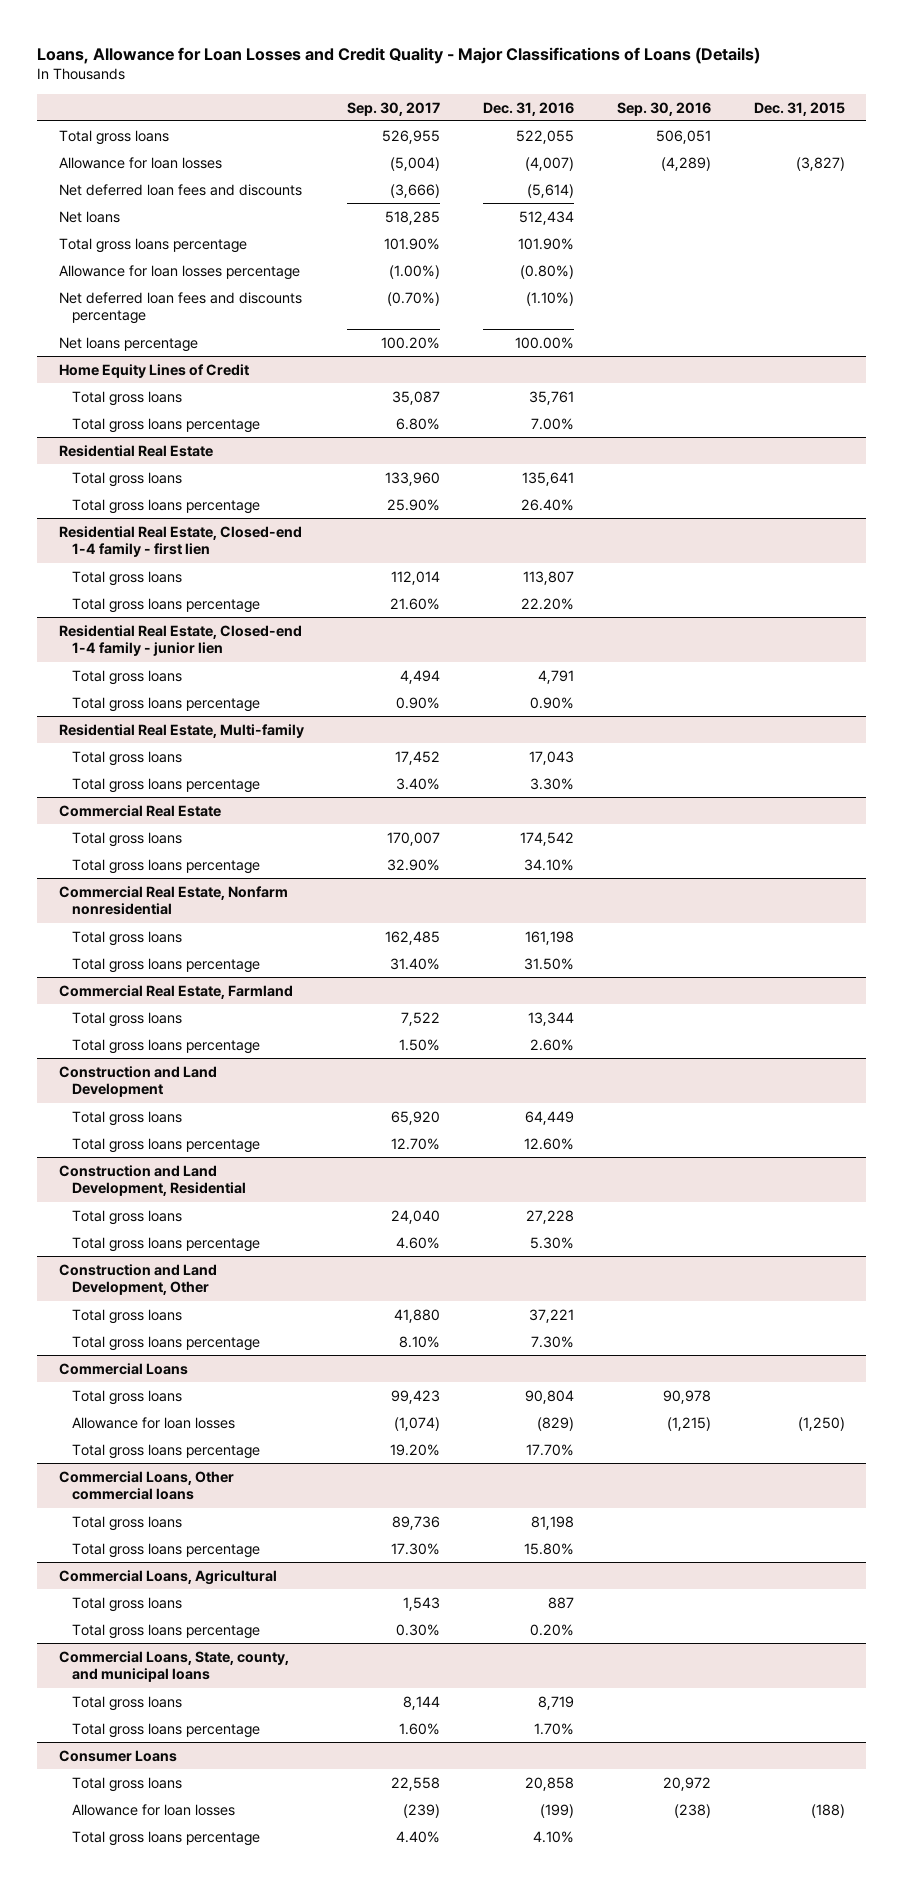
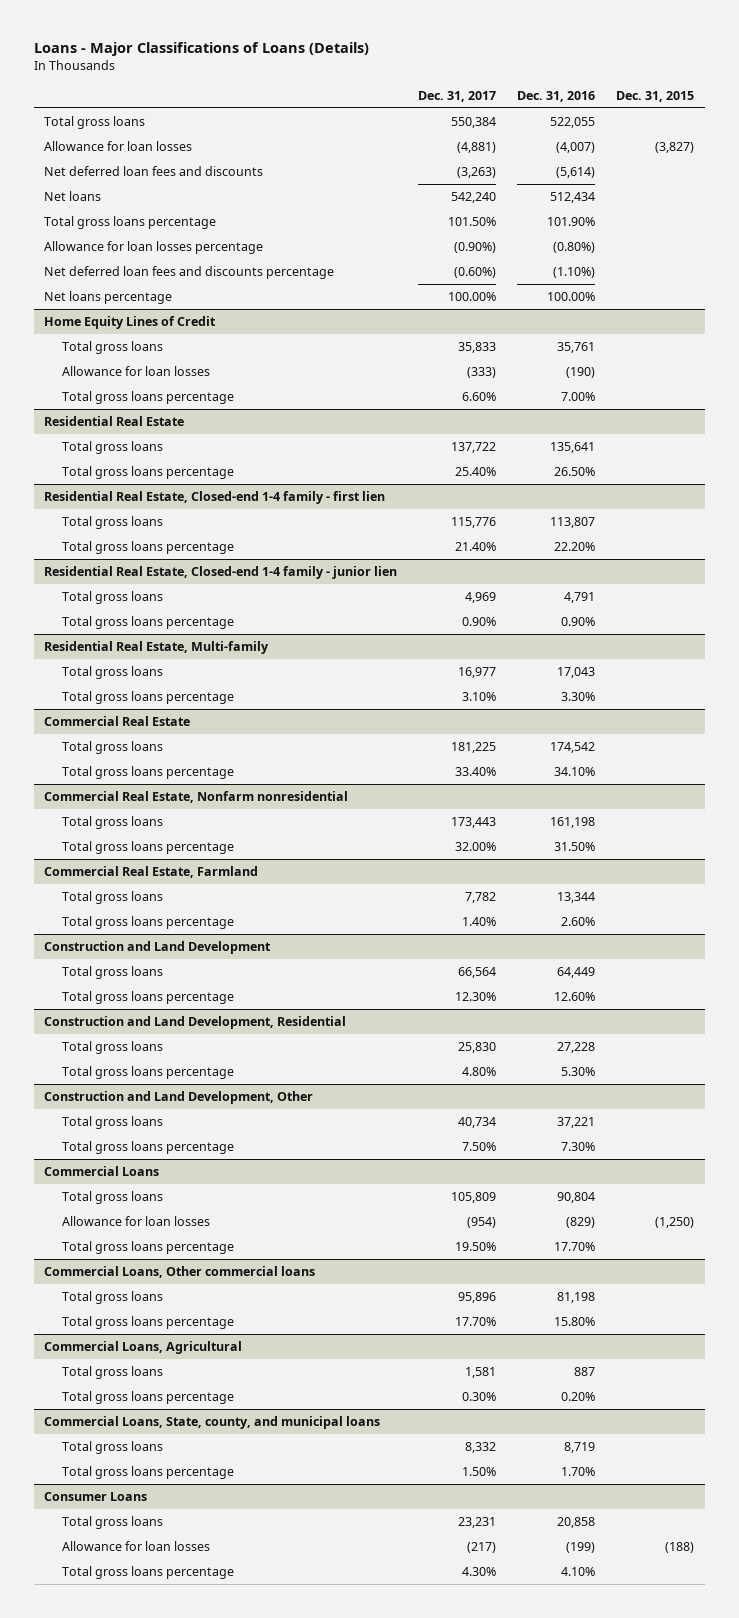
- Loans, Allowance for Loan Losses and Credit Quality - Major Classifications of Loans (Details)
+ Loans - Major Classifications of Loans (Details)
- | Sep. 30, 2017 | Dec. 31, 2016 | Sep. 30, 2016 | Dec. 31, 2015
+ | Dec. 31, 2017 | Dec. 31, 2016 | Dec. 31, 2015
@ Home Equity Lines of Credit
+ Allowance for loan losses | (333) | (190) |
@ Residential Real Estate
- Total gross loans percentage | 25.90% | 26.40% | |
+ Total gross loans percentage | 25.40% | 26.50% |

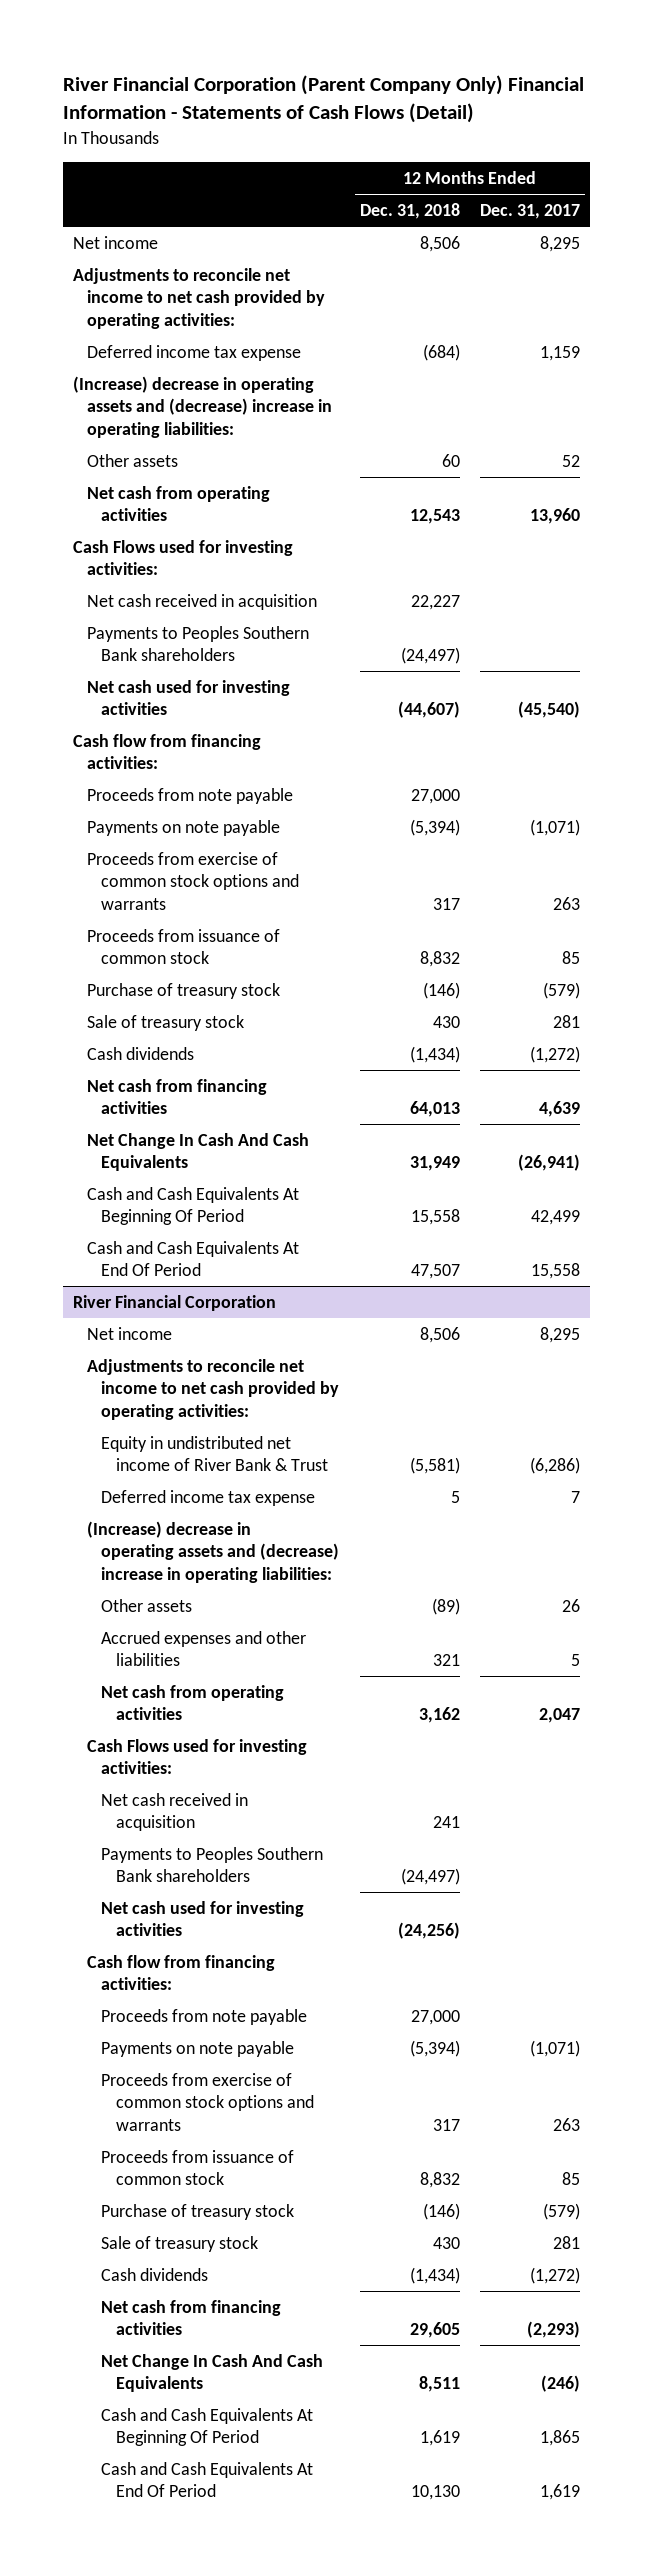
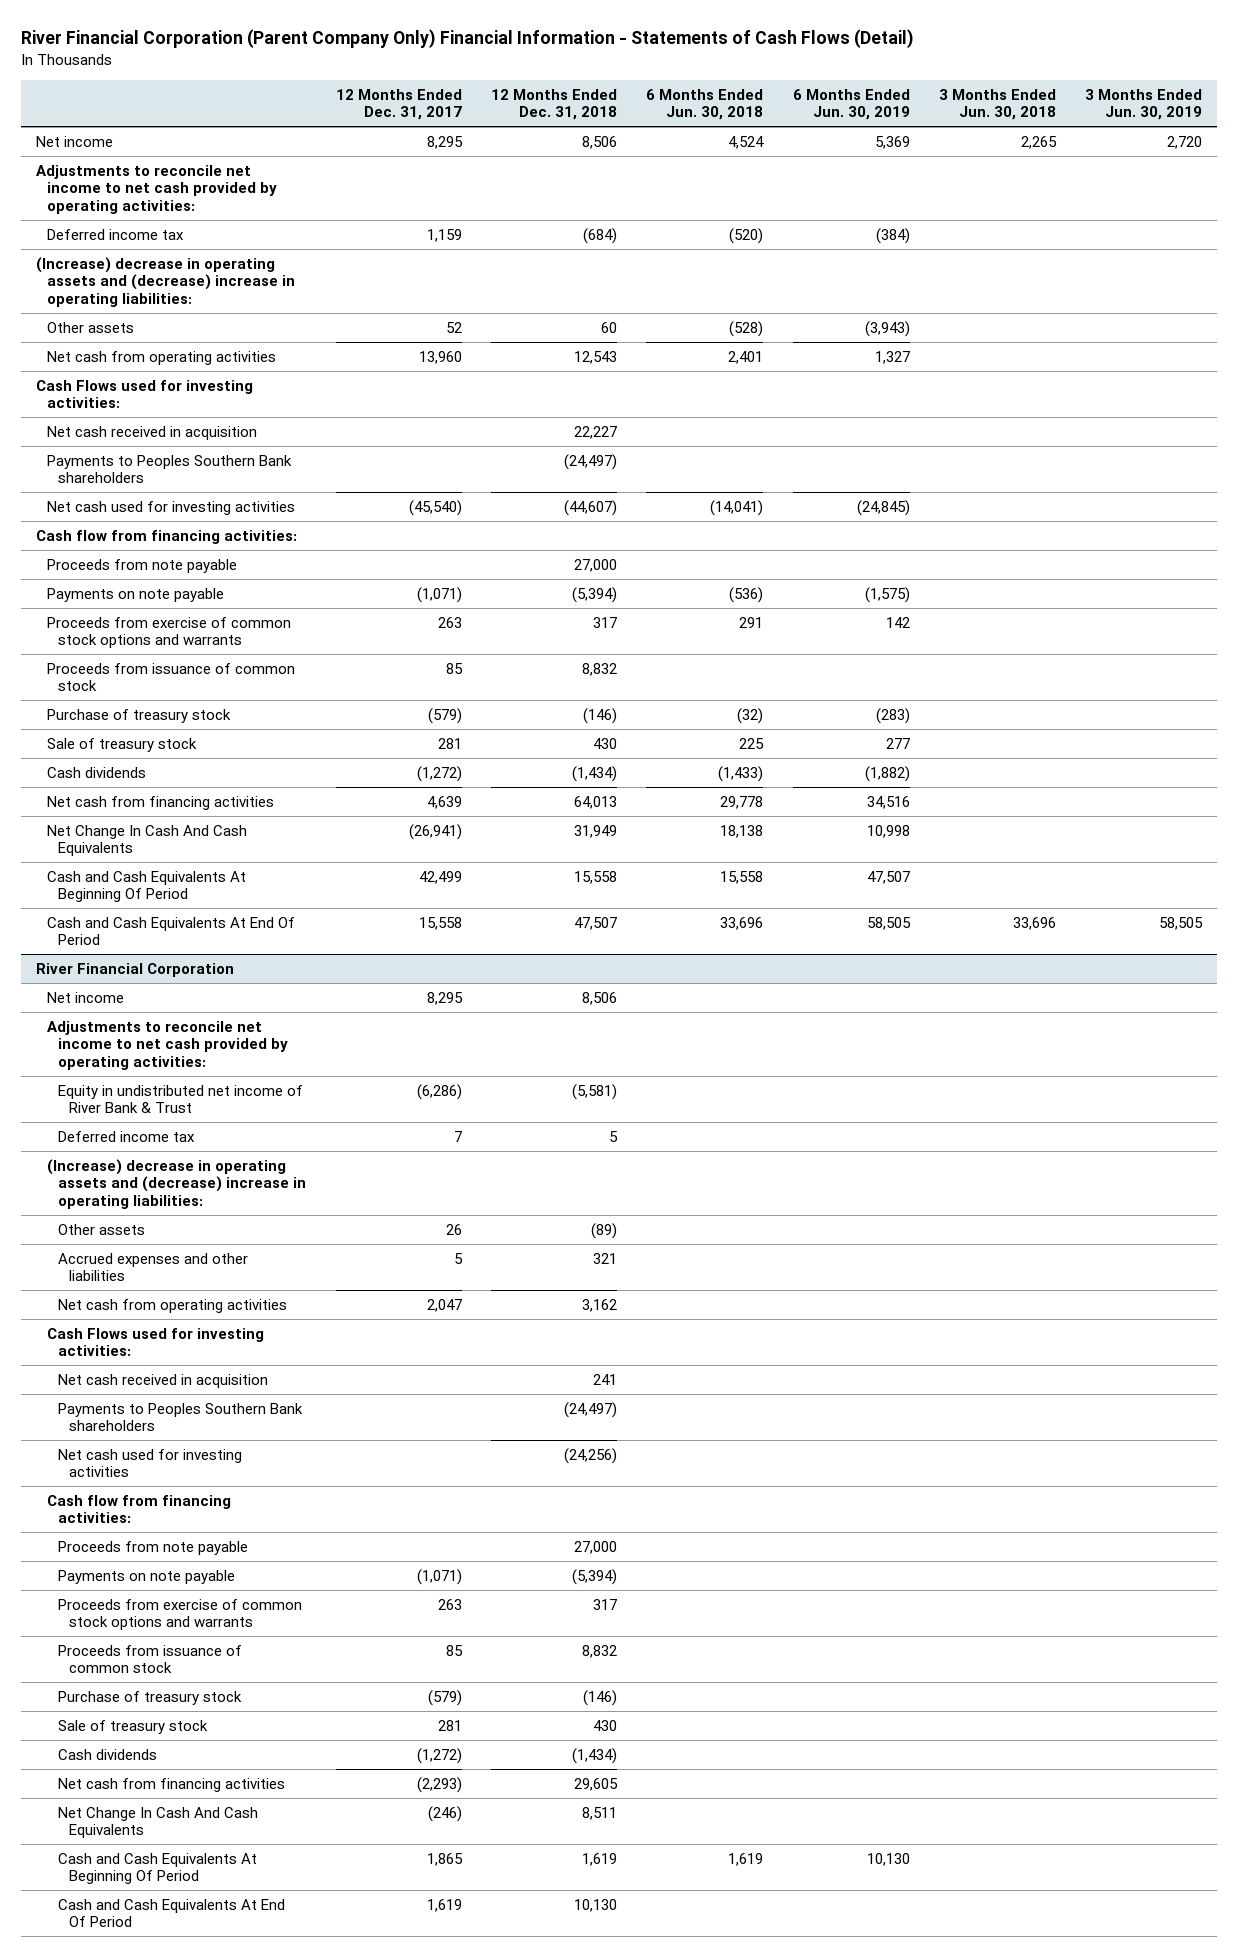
- | 12 Months Ended Dec. 31, 2018 | 12 Months Ended Dec. 31, 2017
+ | 12 Months Ended Dec. 31, 2017 | 12 Months Ended Dec. 31, 2018 | 6 Months Ended Jun. 30, 2018 | 6 Months Ended Jun. 30, 2019 | 3 Months Ended Jun. 30, 2018 | 3 Months Ended Jun. 30, 2019
- Deferred income tax expense | (684) | 1,159
+ Deferred income tax | 1,159 | (684) | (520) | (384) | |
@ River Financial Corporation
- Deferred income tax expense | 5 | 7
+ Deferred income tax | 7 | 5 | | | |

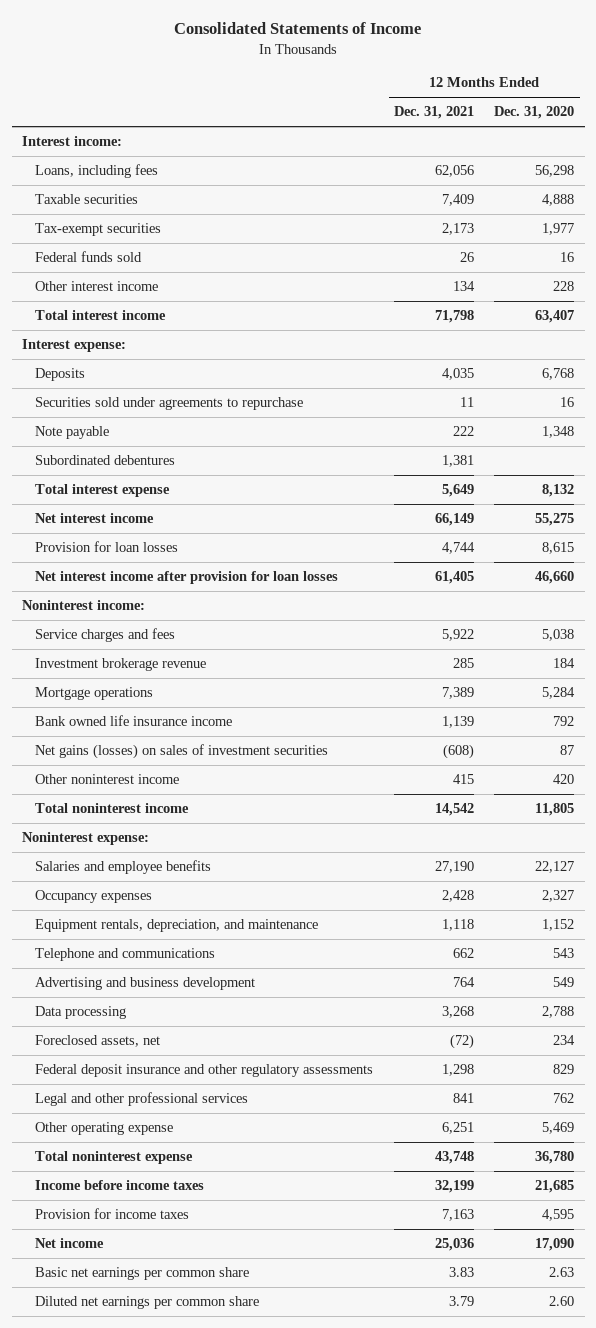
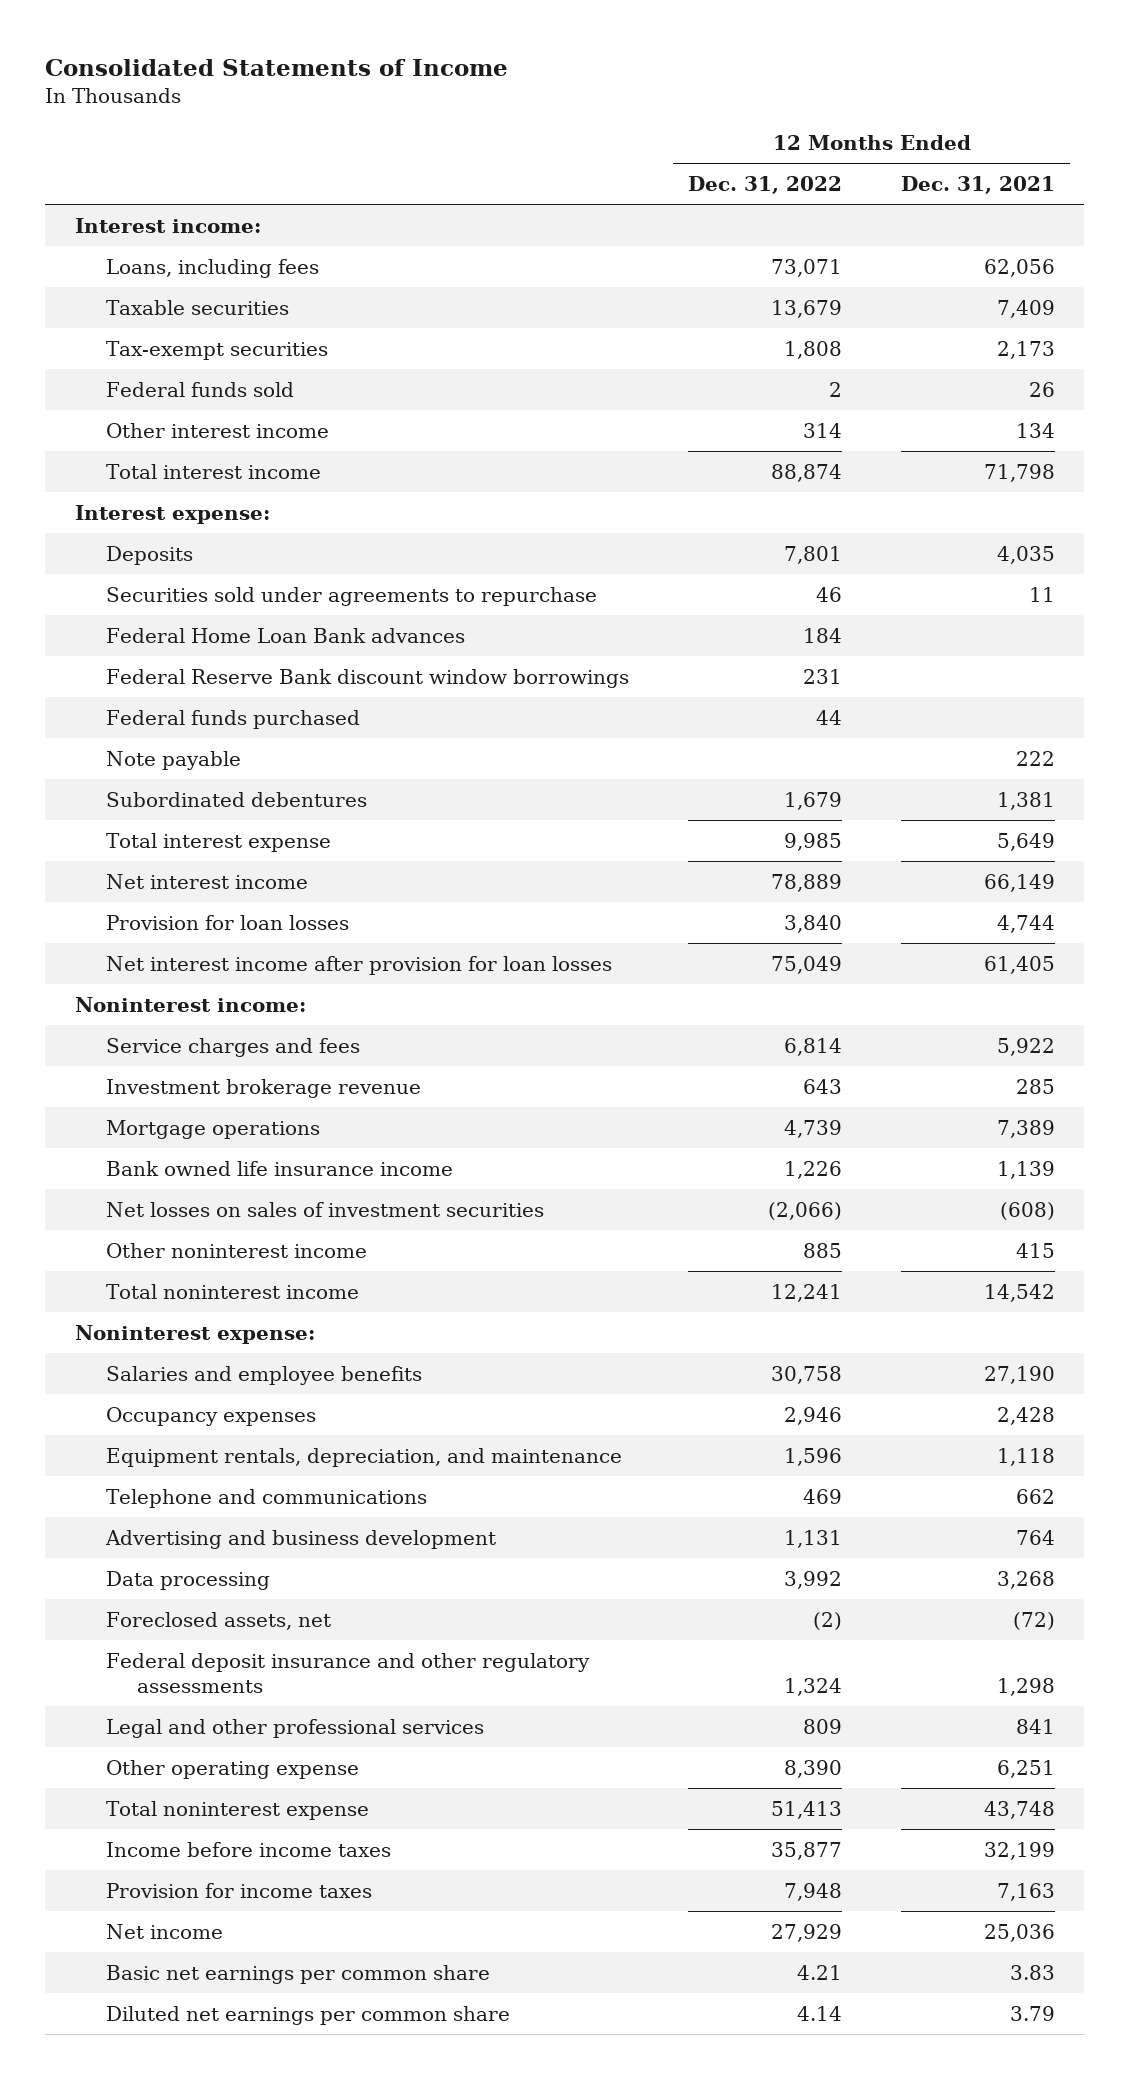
- | 12 Months Ended Dec. 31, 2021 | 12 Months Ended Dec. 31, 2020
+ | 12 Months Ended Dec. 31, 2022 | 12 Months Ended Dec. 31, 2021
+ Federal Home Loan Bank advances | 184 |
+ Federal Reserve Bank discount window borrowings | 231 |
+ Federal funds purchased | 44 |
- Net gains (losses) on sales of investment securities | (608) | 87
+ Net losses on sales of investment securities | (2,066) | (608)

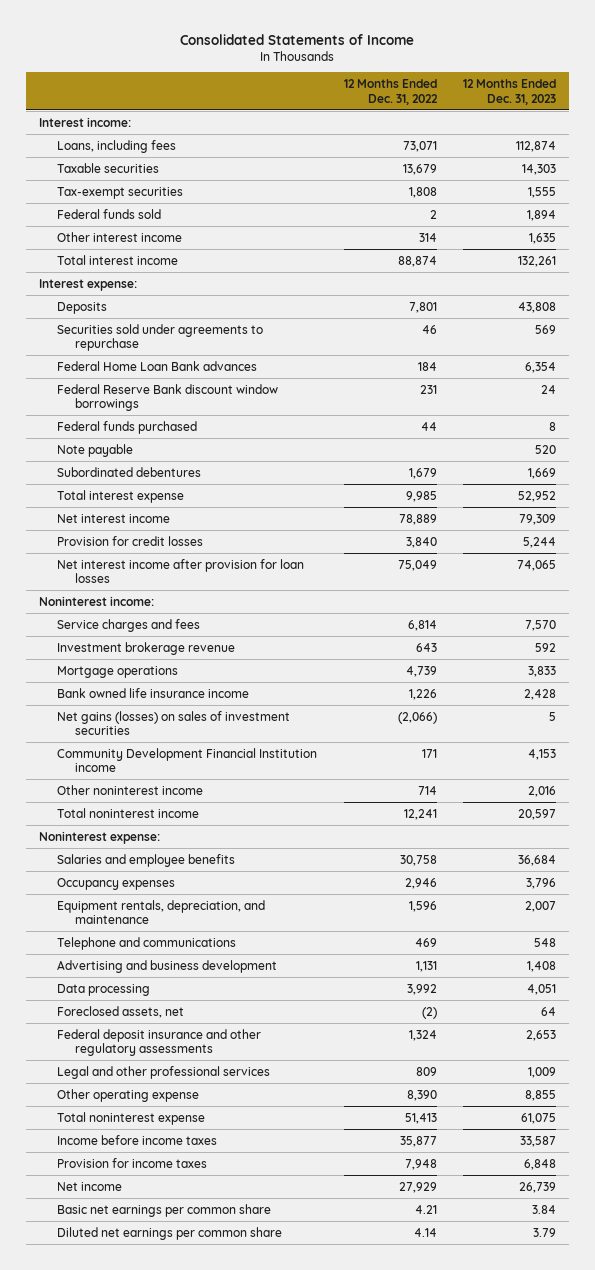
- | 12 Months Ended Dec. 31, 2022 | 12 Months Ended Dec. 31, 2021
+ | 12 Months Ended Dec. 31, 2022 | 12 Months Ended Dec. 31, 2023
- Provision for loan losses | 3,840 | 4,744
+ Provision for credit losses | 3,840 | 5,244
- Net losses on sales of investment securities | (2,066) | (608)
- Other noninterest income | 885 | 415
+ Net gains (losses) on sales of investment securities | (2,066) | 5
+ Community Development Financial Institution income | 171 | 4,153
+ Other noninterest income | 714 | 2,016

